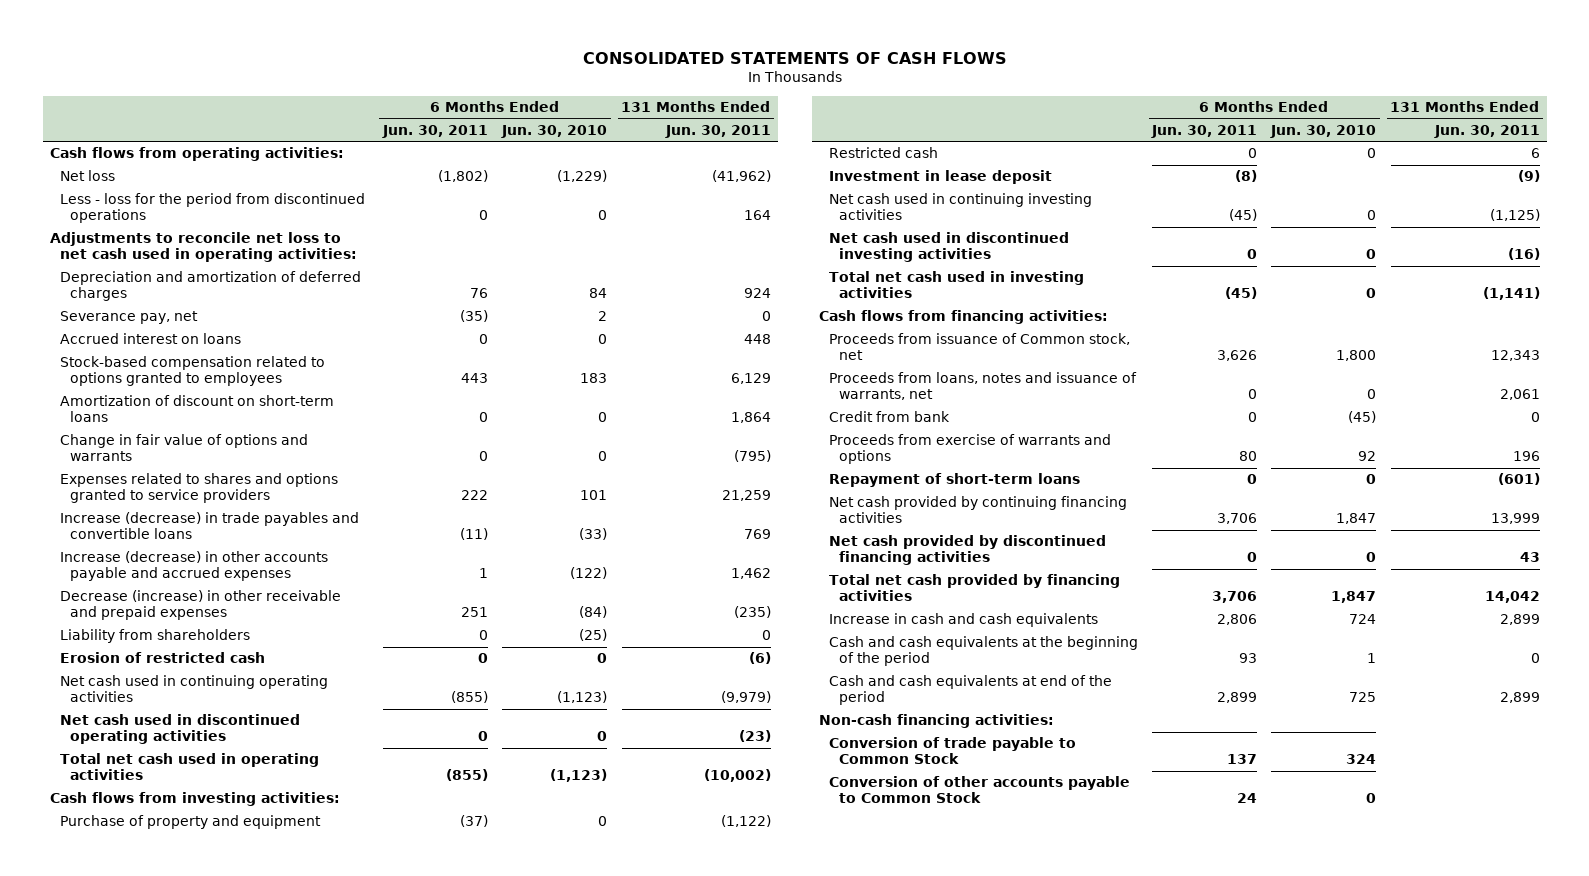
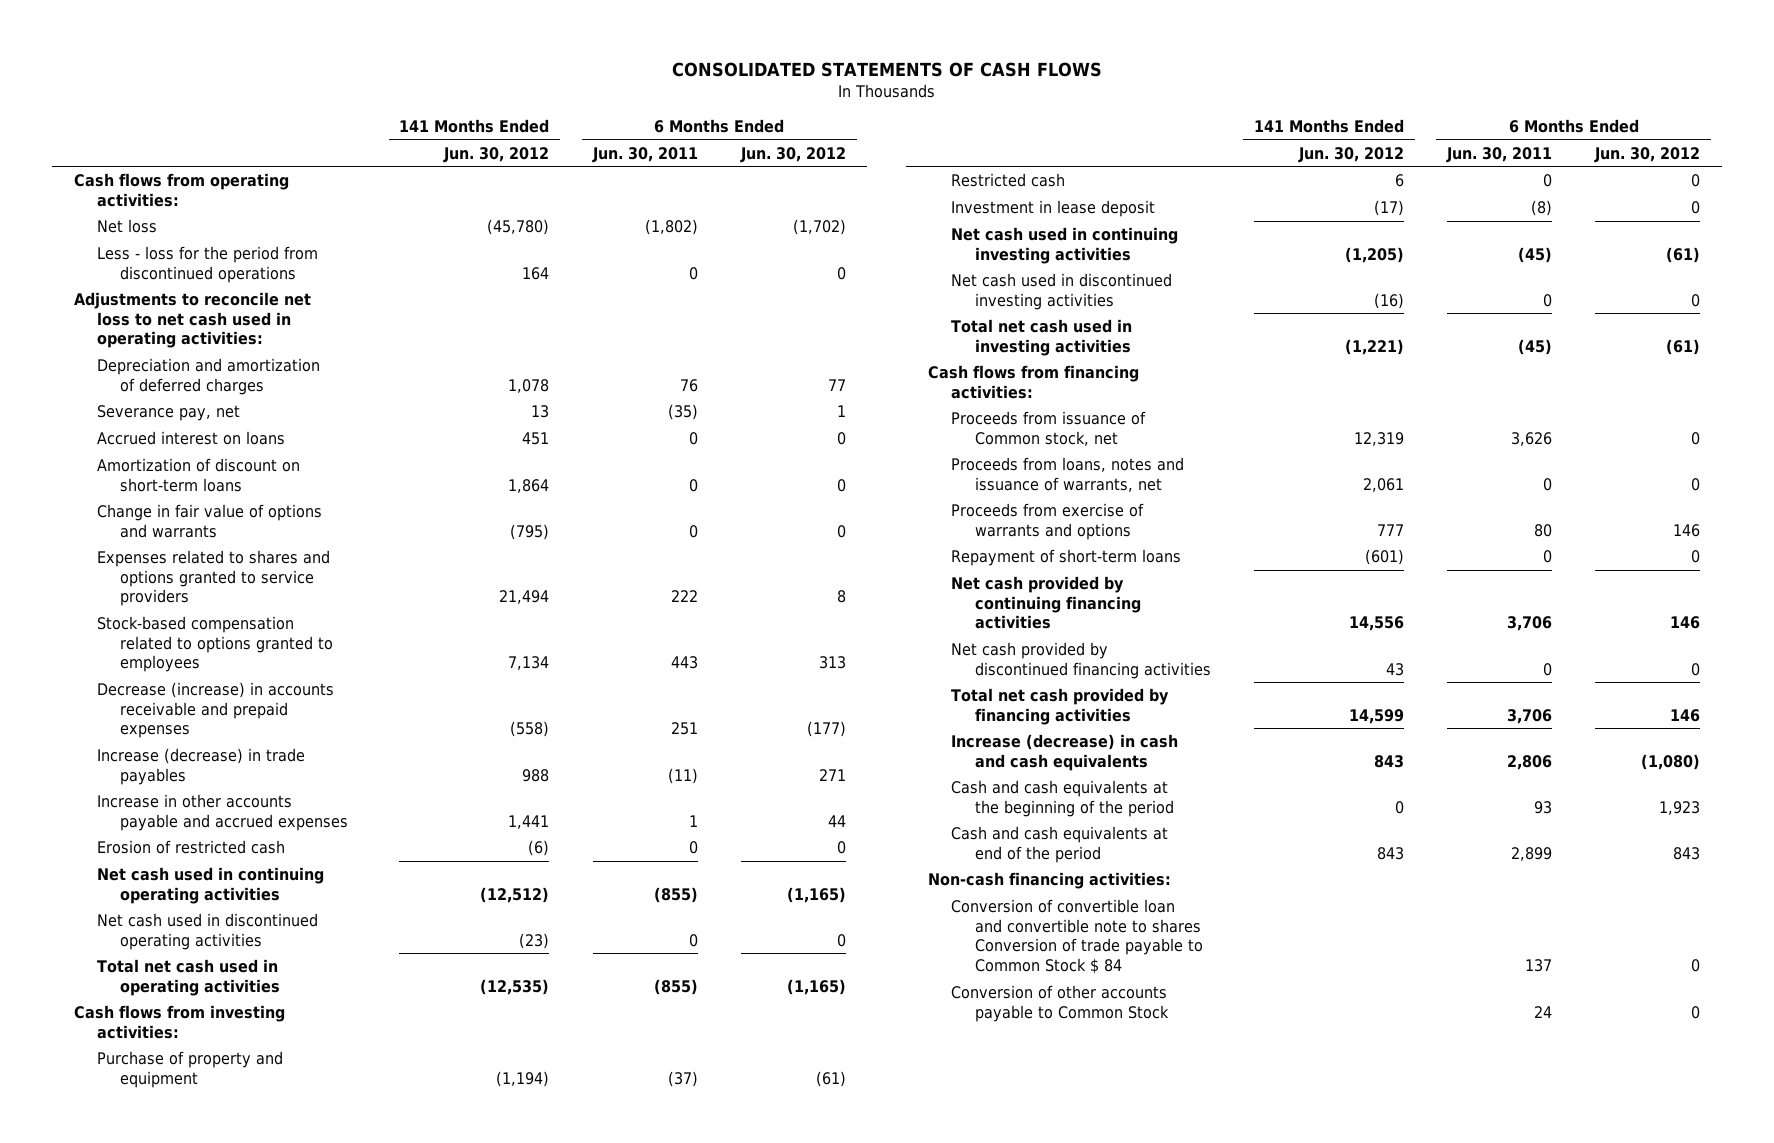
- | 6 Months Ended Jun. 30, 2011 | 6 Months Ended Jun. 30, 2010 | 131 Months Ended Jun. 30, 2011
+ | 141 Months Ended Jun. 30, 2012 | 6 Months Ended Jun. 30, 2011 | 6 Months Ended Jun. 30, 2012
- Increase (decrease) in trade payables and convertible loans | (11) | (33) | 769
- Increase (decrease) in other accounts payable and accrued expenses | 1 | (122) | 1,462
- Decrease (increase) in other receivable and prepaid expenses | 251 | (84) | (235)
- Liability from shareholders | 0 | (25) | 0
moved down: Stock-based compensation related to options granted to employees | 7,134 | 443 | 313
+ Decrease (increase) in accounts receivable and prepaid expenses | (558) | 251 | (177)
+ Increase (decrease) in trade payables | 988 | (11) | 271
+ Increase in other accounts payable and accrued expenses | 1,441 | 1 | 44
- Credit from bank | 0 | (45) | 0
- Increase in cash and cash equivalents | 2,806 | 724 | 2,899
+ Increase (decrease) in cash and cash equivalents | 843 | 2,806 | (1,080)
- Conversion of trade payable to Common Stock | 137 | 324 |
+ Conversion of convertible loan and convertible note to shares Conversion of trade payable to Common Stock $ 84 | | 137 | 0

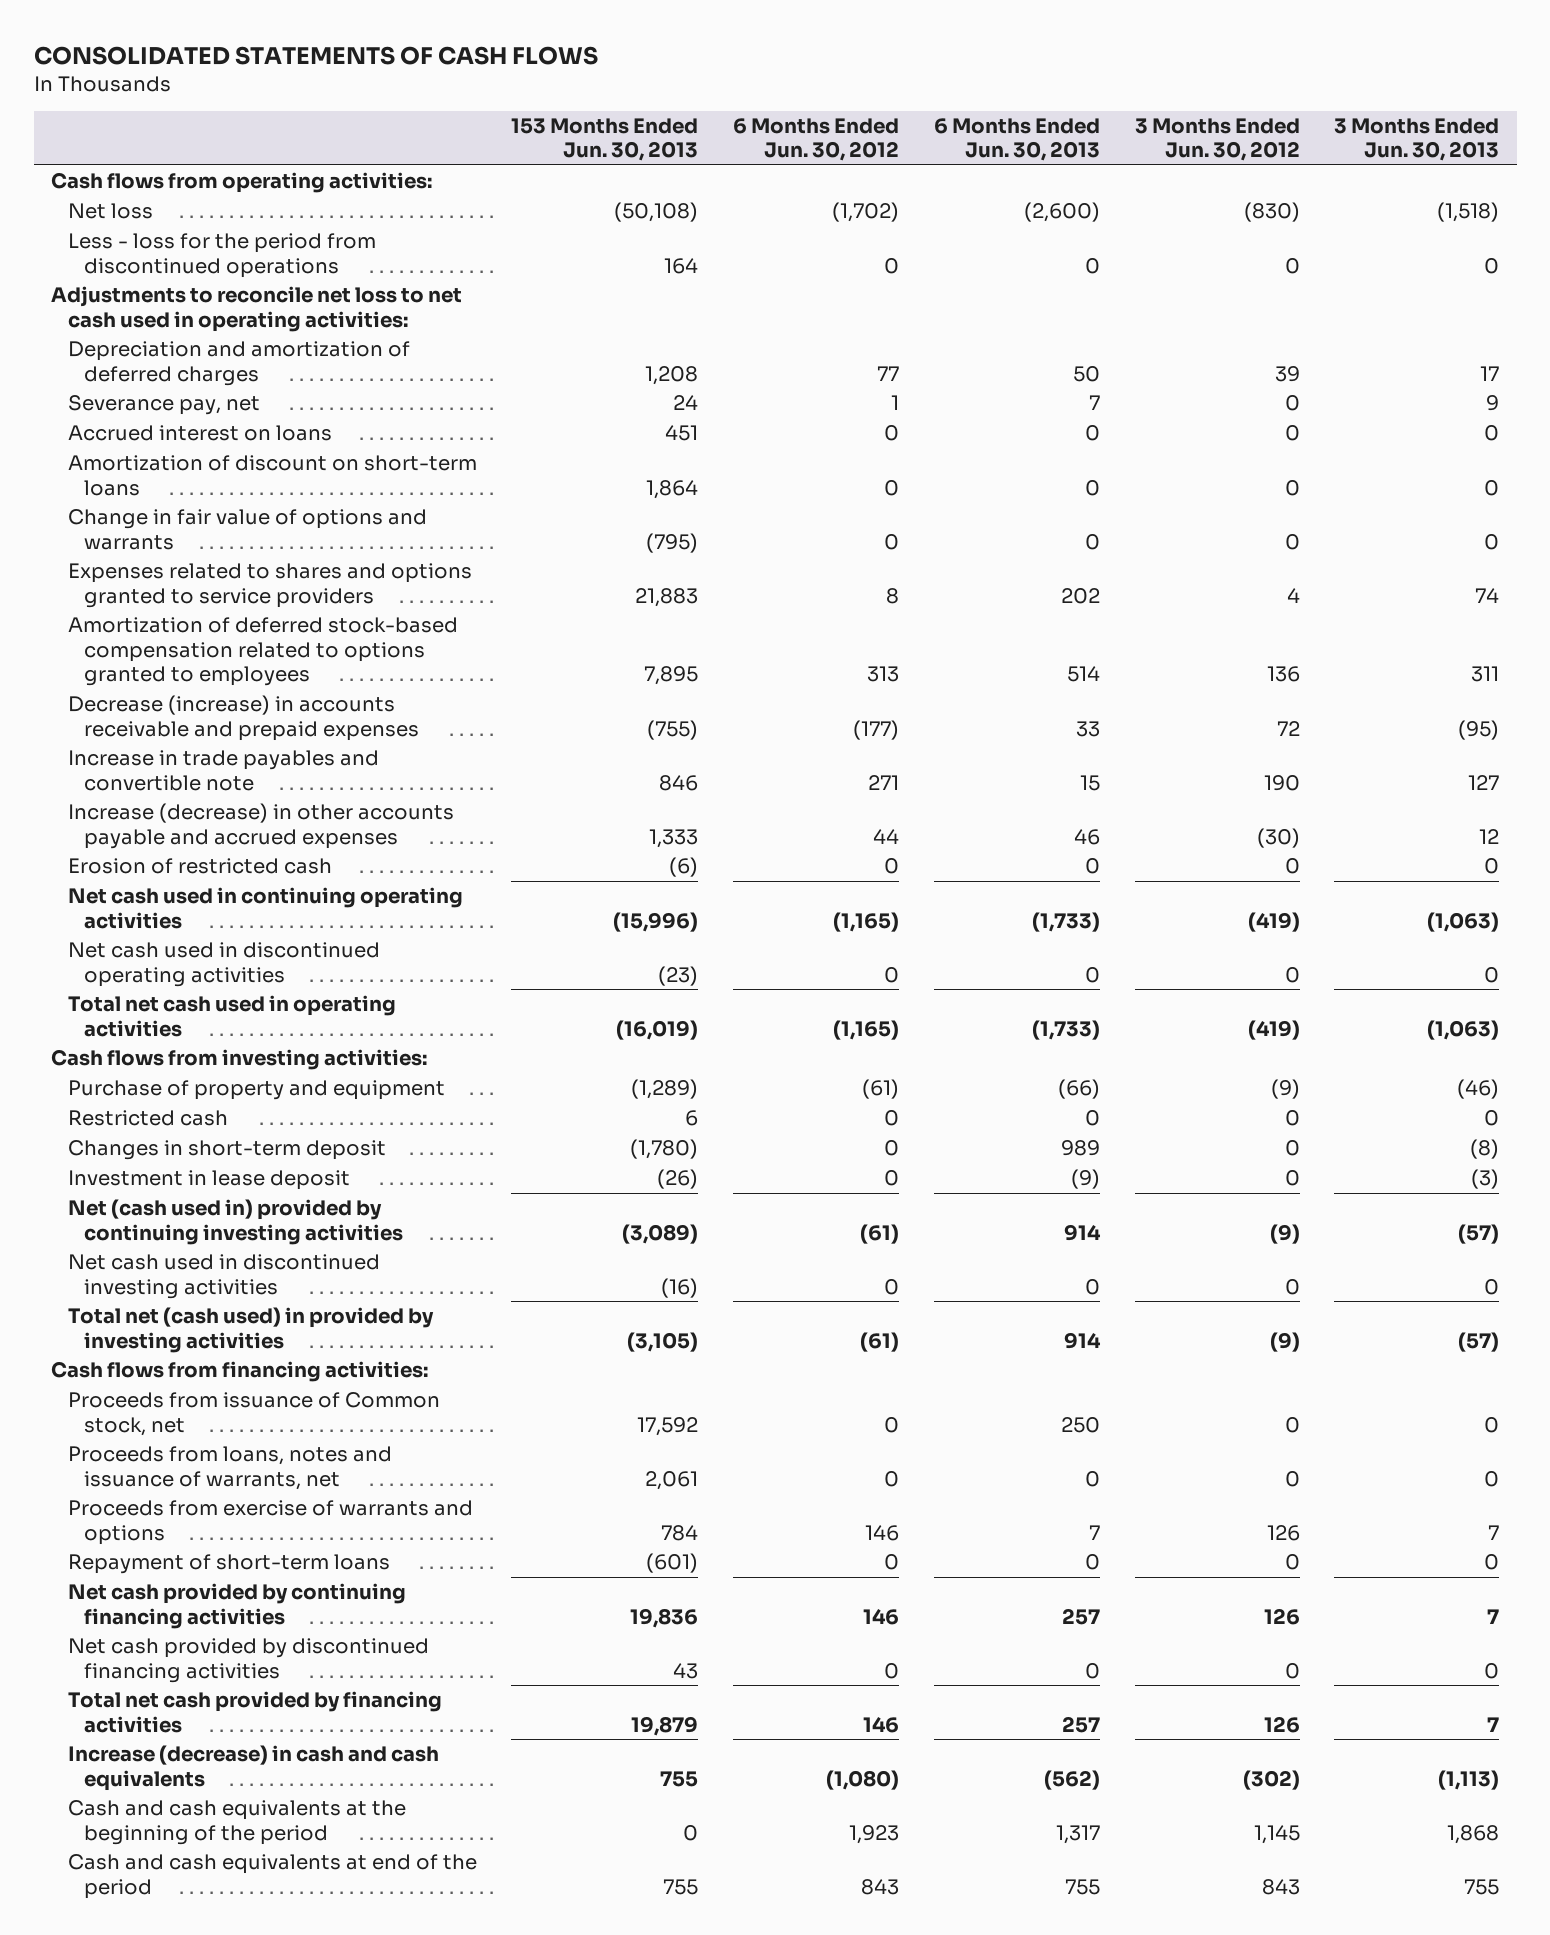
- | 141 Months Ended Jun. 30, 2012 | 6 Months Ended Jun. 30, 2011 | 6 Months Ended Jun. 30, 2012
+ | 153 Months Ended Jun. 30, 2013 | 6 Months Ended Jun. 30, 2012 | 6 Months Ended Jun. 30, 2013 | 3 Months Ended Jun. 30, 2012 | 3 Months Ended Jun. 30, 2013
- Stock-based compensation related to options granted to employees | 7,134 | 443 | 313
+ Amortization of deferred stock-based compensation related to options granted to employees | 7,895 | 313 | 514 | 136 | 311
- Increase (decrease) in trade payables | 988 | (11) | 271
- Increase in other accounts payable and accrued expenses | 1,441 | 1 | 44
+ Increase in trade payables and convertible note | 846 | 271 | 15 | 190 | 127
+ Increase (decrease) in other accounts payable and accrued expenses | 1,333 | 44 | 46 | (30) | 12
+ Changes in short-term deposit | (1,780) | 0 | 989 | 0 | (8)
- Net cash used in continuing investing activities | (1,205) | (45) | (61)
+ Net (cash used in) provided by continuing investing activities | (3,089) | (61) | 914 | (9) | (57)
- Total net cash used in investing activities | (1,221) | (45) | (61)
+ Total net (cash used) in provided by investing activities | (3,105) | (61) | 914 | (9) | (57)
- Non-cash financing activities:
- Conversion of convertible loan and convertible note to shares Conversion of trade payable to Common Stock $ 84 | | 137 | 0
- Conversion of other accounts payable to Common Stock | | 24 | 0

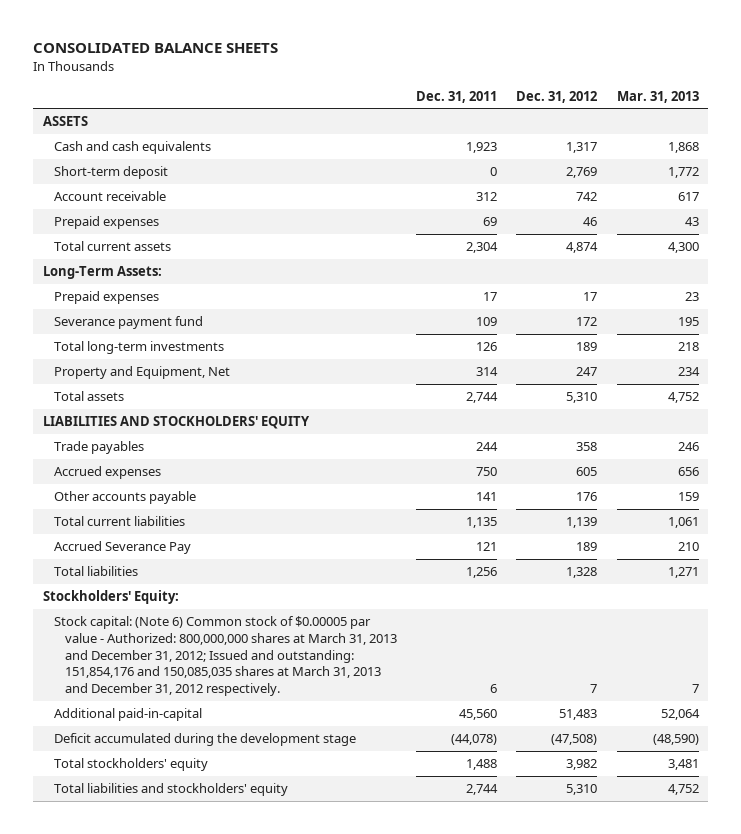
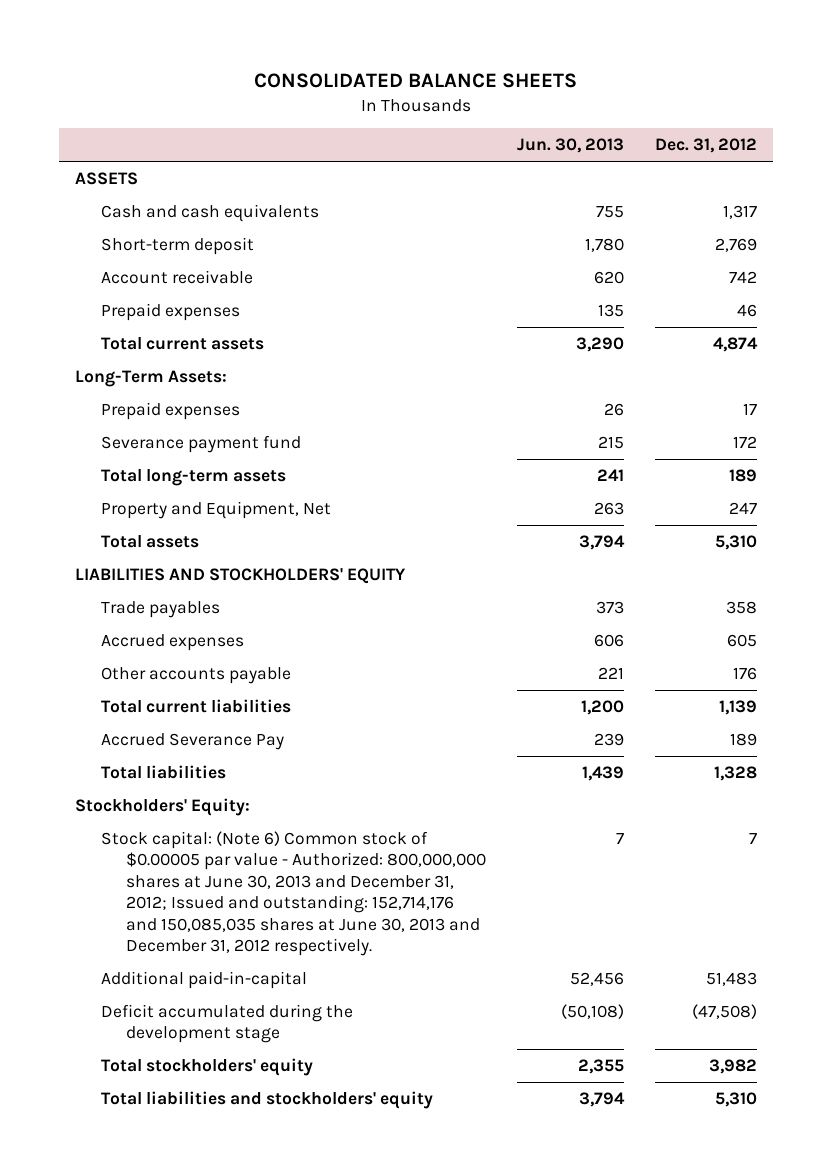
- | Dec. 31, 2011 | Dec. 31, 2012 | Mar. 31, 2013
+ | Jun. 30, 2013 | Dec. 31, 2012
- Total long-term investments | 126 | 189 | 218
+ Total long-term assets | 241 | 189
- Stock capital: (Note 6) Common stock of $0.00005 par value - Authorized: 800,000,000 shares at March 31, 2013 and December 31, 2012; Issued and outstanding: 151,854,176 and 150,085,035 shares at March 31, 2013 and December 31, 2012 respectively. | 6 | 7 | 7
+ Stock capital: (Note 6) Common stock of $0.00005 par value - Authorized: 800,000,000 shares at June 30, 2013 and December 31, 2012; Issued and outstanding: 152,714,176 and 150,085,035 shares at June 30, 2013 and December 31, 2012 respectively. | 7 | 7

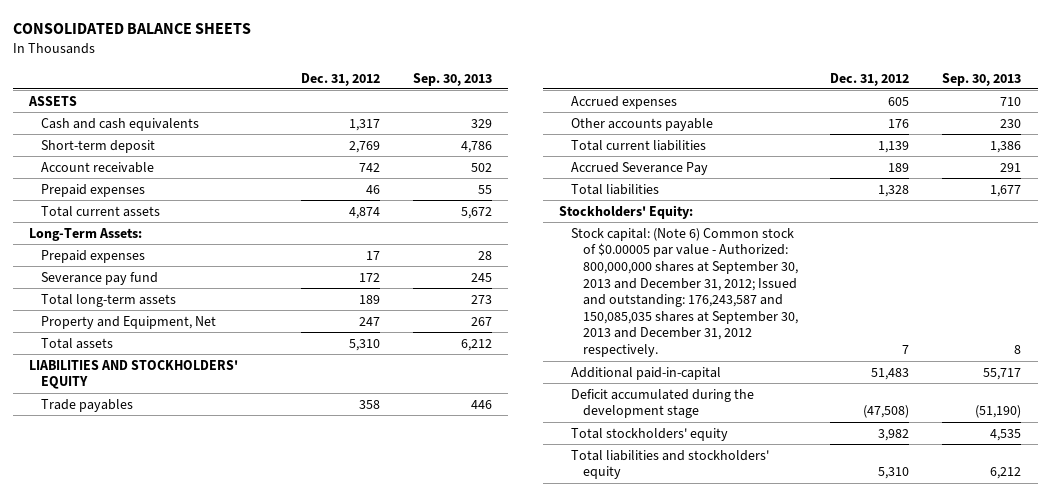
- | Jun. 30, 2013 | Dec. 31, 2012
+ | Dec. 31, 2012 | Sep. 30, 2013
- Severance payment fund | 215 | 172
+ Severance pay fund | 172 | 245
- Stock capital: (Note 6) Common stock of $0.00005 par value - Authorized: 800,000,000 shares at June 30, 2013 and December 31, 2012; Issued and outstanding: 152,714,176 and 150,085,035 shares at June 30, 2013 and December 31, 2012 respectively. | 7 | 7
+ Stock capital: (Note 6) Common stock of $0.00005 par value - Authorized: 800,000,000 shares at September 30, 2013 and December 31, 2012; Issued and outstanding: 176,243,587 and 150,085,035 shares at September 30, 2013 and December 31, 2012 respectively. | 7 | 8

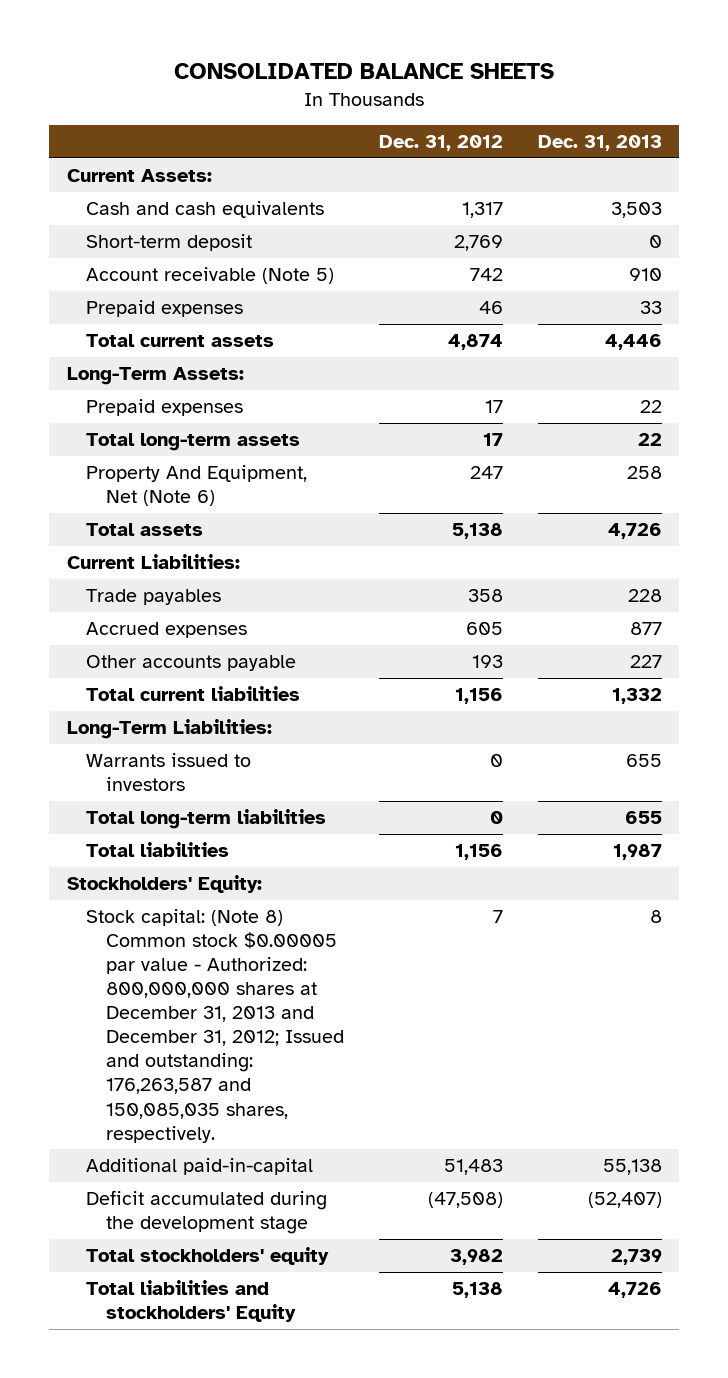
- | Dec. 31, 2012 | Sep. 30, 2013
+ | Dec. 31, 2012 | Dec. 31, 2013
- ASSETS
+ Current Assets:
- Account receivable | 742 | 502
+ Account receivable (Note 5) | 742 | 910
- Severance pay fund | 172 | 245
- Total long-term assets | 189 | 273
- Property and Equipment, Net | 247 | 267
- Total assets | 5,310 | 6,212
- LIABILITIES AND STOCKHOLDERS' EQUITY
+ Total long-term assets | 17 | 22
+ Property And Equipment, Net (Note 6) | 247 | 258
+ Total assets | 5,138 | 4,726
+ Current Liabilities:
- Other accounts payable | 176 | 230
- Total current liabilities | 1,139 | 1,386
- Accrued Severance Pay | 189 | 291
- Total liabilities | 1,328 | 1,677
+ Other accounts payable | 193 | 227
+ Total current liabilities | 1,156 | 1,332
+ Long-Term Liabilities:
+ Warrants issued to investors | 0 | 655
+ Total long-term liabilities | 0 | 655
+ Total liabilities | 1,156 | 1,987
- Stock capital: (Note 6) Common stock of $0.00005 par value - Authorized: 800,000,000 shares at September 30, 2013 and December 31, 2012; Issued and outstanding: 176,243,587 and 150,085,035 shares at September 30, 2013 and December 31, 2012 respectively. | 7 | 8
+ Stock capital: (Note 8) Common stock $0.00005 par value - Authorized: 800,000,000 shares at December 31, 2013 and December 31, 2012; Issued and outstanding: 176,263,587 and 150,085,035 shares, respectively. | 7 | 8
- Total liabilities and stockholders' equity | 5,310 | 6,212
+ Total liabilities and stockholders' Equity | 5,138 | 4,726

